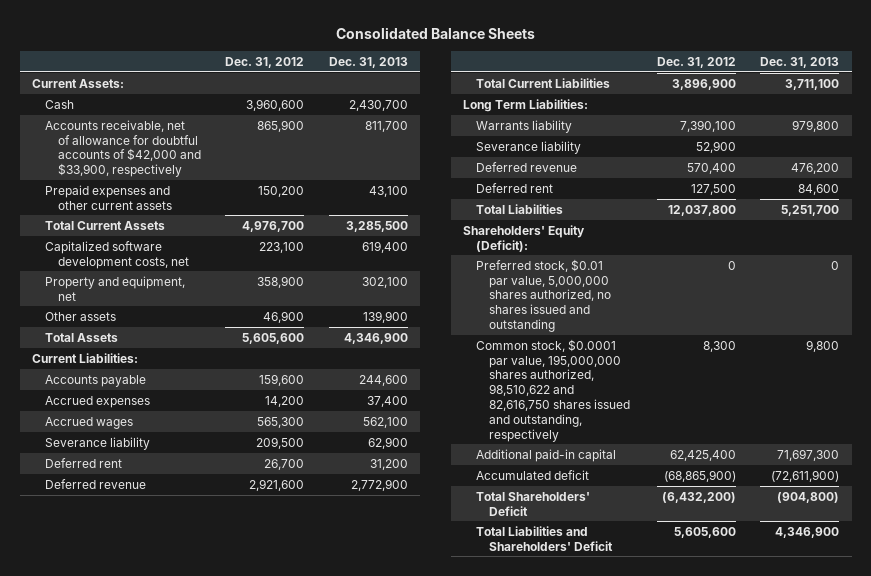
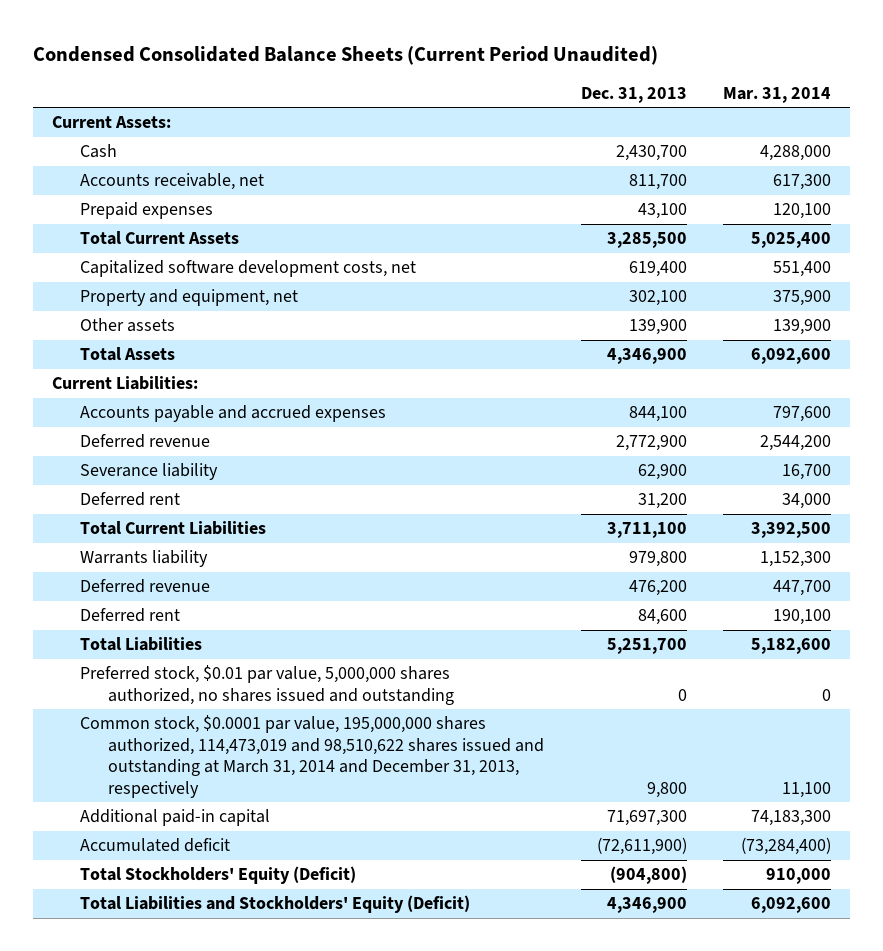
- Consolidated Balance Sheets
+ Condensed Consolidated Balance Sheets (Current Period Unaudited)
- | Dec. 31, 2012 | Dec. 31, 2013
+ | Dec. 31, 2013 | Mar. 31, 2014
- Accounts receivable, net of allowance for doubtful accounts of $42,000 and $33,900, respectively | 865,900 | 811,700
- Prepaid expenses and other current assets | 150,200 | 43,100
+ Accounts receivable, net | 811,700 | 617,300
+ Prepaid expenses | 43,100 | 120,100
- Accounts payable | 159,600 | 244,600
- Accrued expenses | 14,200 | 37,400
- Accrued wages | 565,300 | 562,100
+ Accounts payable and accrued expenses | 844,100 | 797,600
moved up: Deferred revenue | 2,772,900 | 2,544,200
- Long Term Liabilities:
- Severance liability | 52,900 |
- Shareholders' Equity (Deficit):
- Common stock, $0.0001 par value, 195,000,000 shares authorized, 98,510,622 and 82,616,750 shares issued and outstanding, respectively | 8,300 | 9,800
+ Common stock, $0.0001 par value, 195,000,000 shares authorized, 114,473,019 and 98,510,622 shares issued and outstanding at March 31, 2014 and December 31, 2013, respectively | 9,800 | 11,100
- Total Shareholders' Deficit | (6,432,200) | (904,800)
- Total Liabilities and Shareholders' Deficit | 5,605,600 | 4,346,900
+ Total Stockholders' Equity (Deficit) | (904,800) | 910,000
+ Total Liabilities and Stockholders' Equity (Deficit) | 4,346,900 | 6,092,600

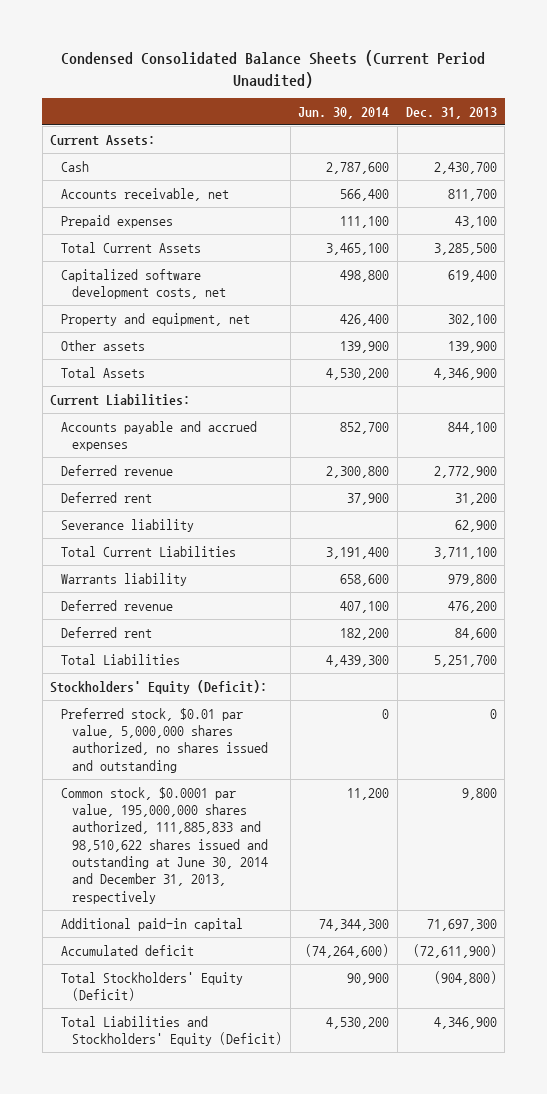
- | Dec. 31, 2013 | Mar. 31, 2014
+ | Jun. 30, 2014 | Dec. 31, 2013
moved down: Severance liability | | 62,900
+ Stockholders' Equity (Deficit):
- Common stock, $0.0001 par value, 195,000,000 shares authorized, 114,473,019 and 98,510,622 shares issued and outstanding at March 31, 2014 and December 31, 2013, respectively | 9,800 | 11,100
+ Common stock, $0.0001 par value, 195,000,000 shares authorized, 111,885,833 and 98,510,622 shares issued and outstanding at June 30, 2014 and December 31, 2013, respectively | 11,200 | 9,800

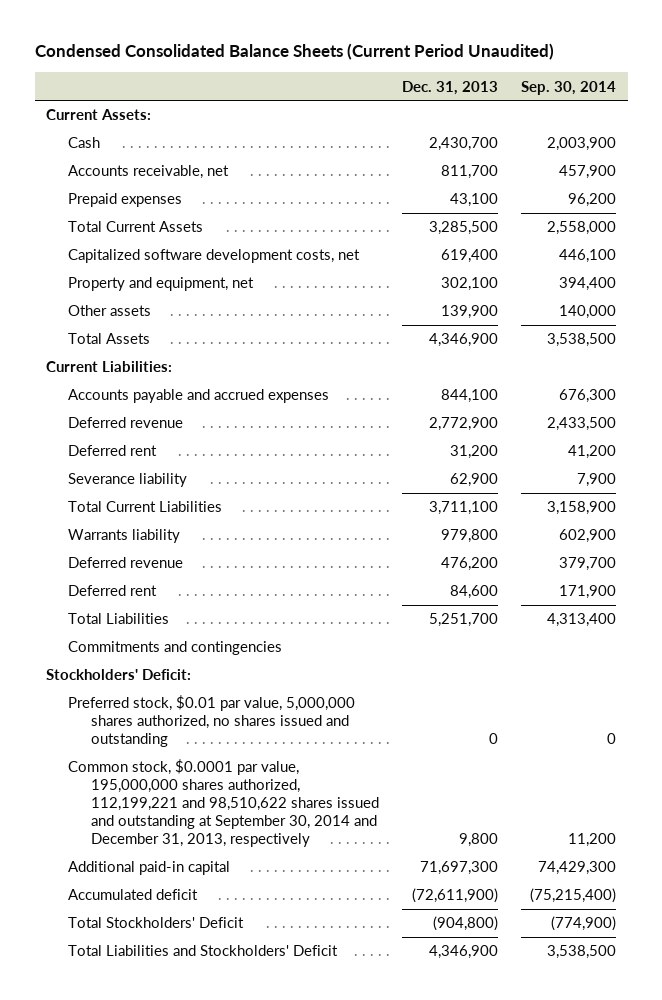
- | Jun. 30, 2014 | Dec. 31, 2013
+ | Dec. 31, 2013 | Sep. 30, 2014
- Stockholders' Equity (Deficit):
+ Commitments and contingencies
+ Stockholders' Deficit:
- Common stock, $0.0001 par value, 195,000,000 shares authorized, 111,885,833 and 98,510,622 shares issued and outstanding at June 30, 2014 and December 31, 2013, respectively | 11,200 | 9,800
+ Common stock, $0.0001 par value, 195,000,000 shares authorized, 112,199,221 and 98,510,622 shares issued and outstanding at September 30, 2014 and December 31, 2013, respectively | 9,800 | 11,200
- Total Stockholders' Equity (Deficit) | 90,900 | (904,800)
- Total Liabilities and Stockholders' Equity (Deficit) | 4,530,200 | 4,346,900
+ Total Stockholders' Deficit | (904,800) | (774,900)
+ Total Liabilities and Stockholders' Deficit | 4,346,900 | 3,538,500

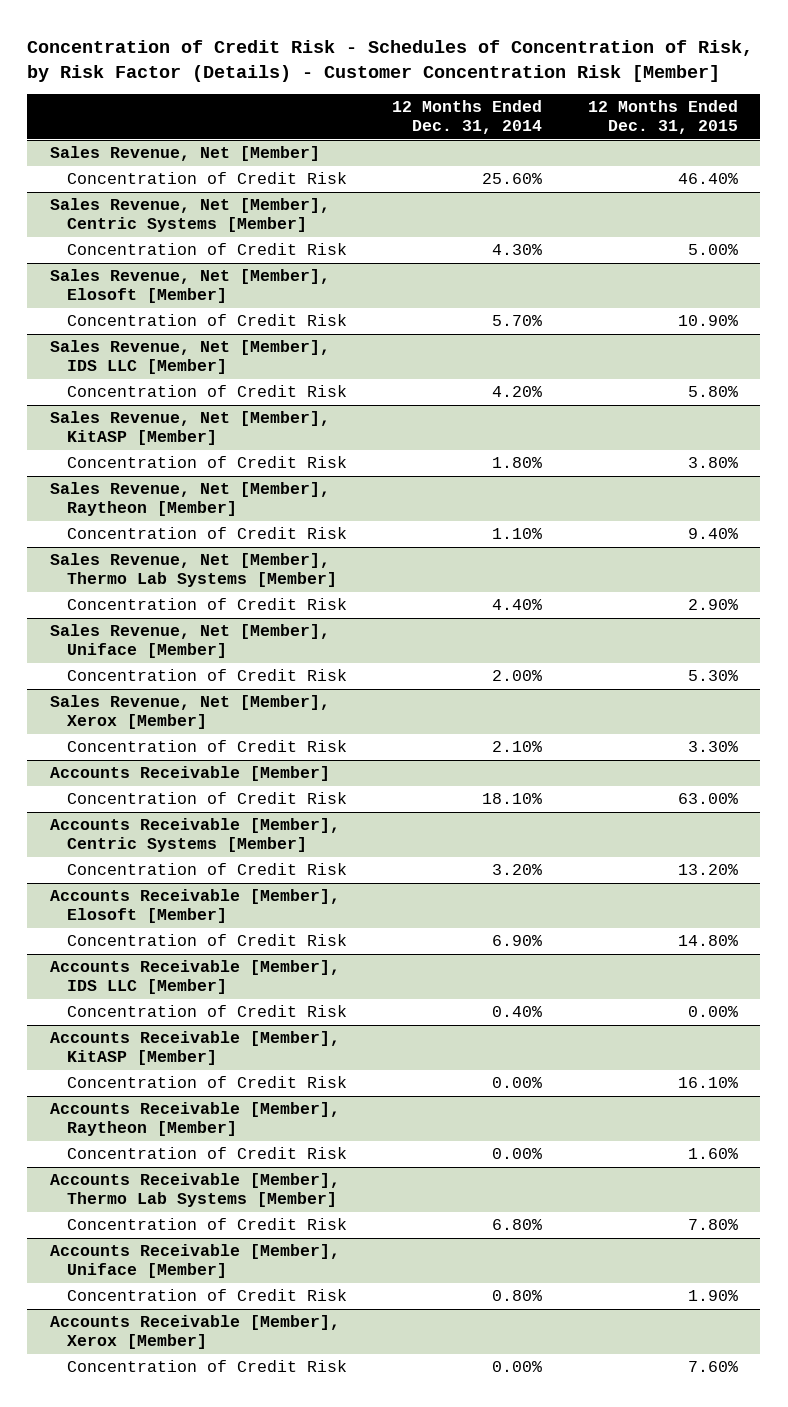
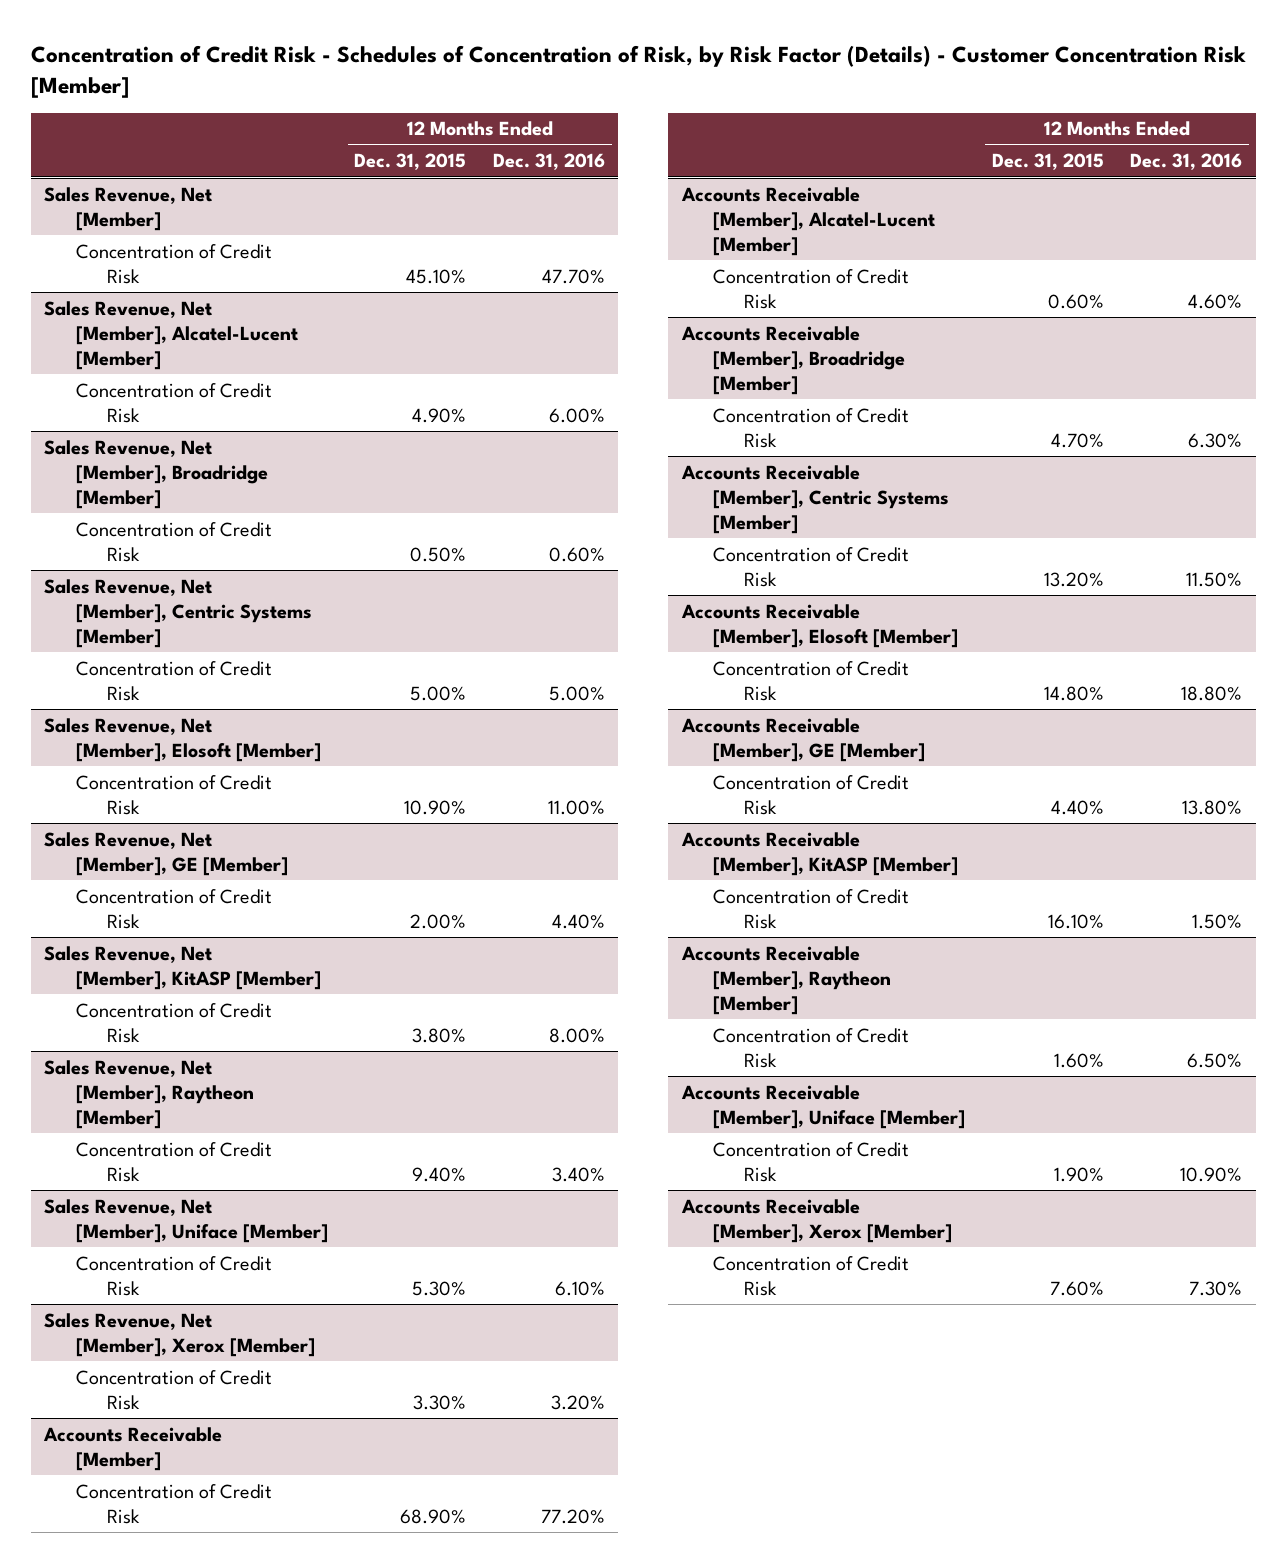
- | 12 Months Ended Dec. 31, 2014 | 12 Months Ended Dec. 31, 2015
+ | 12 Months Ended Dec. 31, 2015 | 12 Months Ended Dec. 31, 2016
@ Sales Revenue, Net [Member]
- Concentration of Credit Risk | 25.60% | 46.40%
+ Concentration of Credit Risk | 45.10% | 47.70%
+ Sales Revenue, Net [Member], Alcatel-Lucent [Member]
+ Concentration of Credit Risk | 4.90% | 6.00%
+ Sales Revenue, Net [Member], Broadridge [Member]
+ Concentration of Credit Risk | 0.50% | 0.60%
- Sales Revenue, Net [Member], IDS LLC [Member]
- Concentration of Credit Risk | 4.20% | 5.80%
+ Sales Revenue, Net [Member], GE [Member]
+ Concentration of Credit Risk | 2.00% | 4.40%
- Sales Revenue, Net [Member], Thermo Lab Systems [Member]
- Concentration of Credit Risk | 4.40% | 2.90%
@ Accounts Receivable [Member]
- Concentration of Credit Risk | 18.10% | 63.00%
+ Concentration of Credit Risk | 68.90% | 77.20%
+ Accounts Receivable [Member], Alcatel-Lucent [Member]
+ Concentration of Credit Risk | 0.60% | 4.60%
+ Accounts Receivable [Member], Broadridge [Member]
+ Concentration of Credit Risk | 4.70% | 6.30%
- Accounts Receivable [Member], IDS LLC [Member]
- Concentration of Credit Risk | 0.40% | 0.00%
+ Accounts Receivable [Member], GE [Member]
+ Concentration of Credit Risk | 4.40% | 13.80%
- Accounts Receivable [Member], Thermo Lab Systems [Member]
- Concentration of Credit Risk | 6.80% | 7.80%

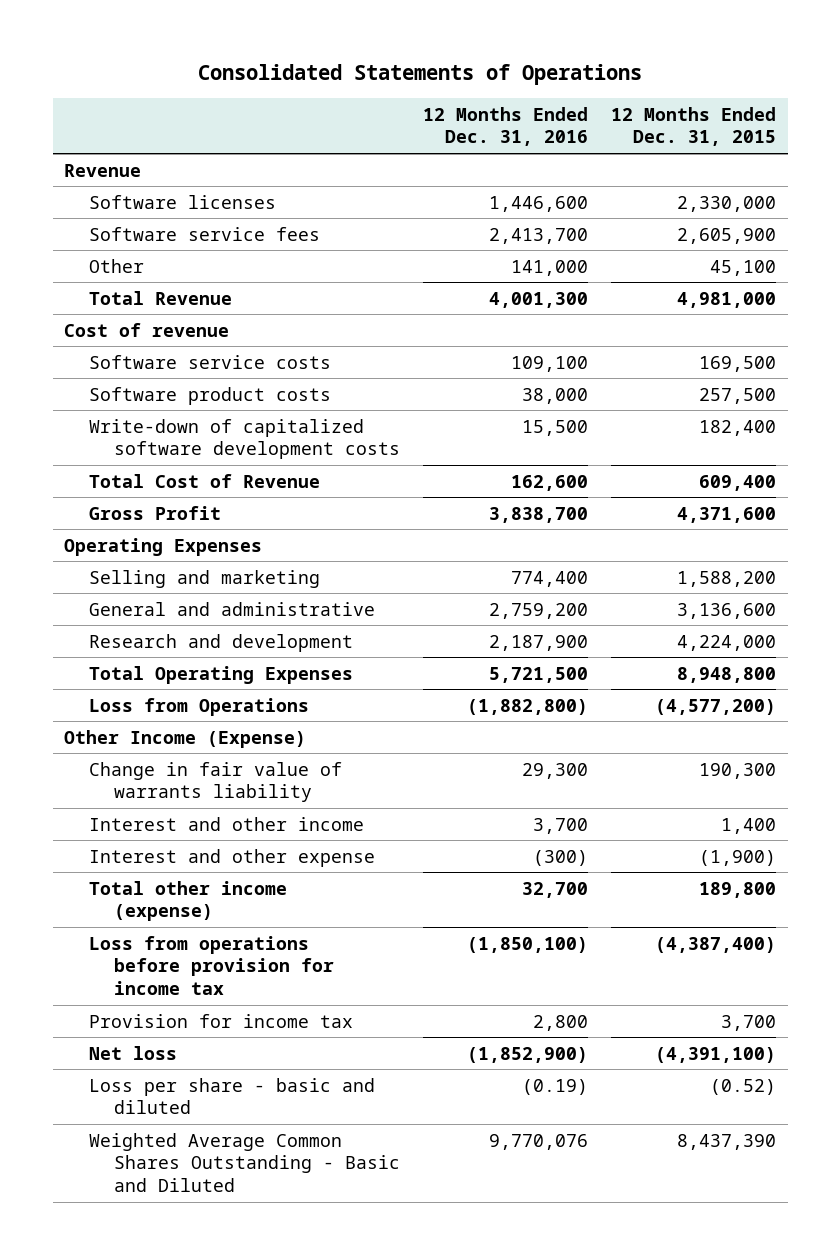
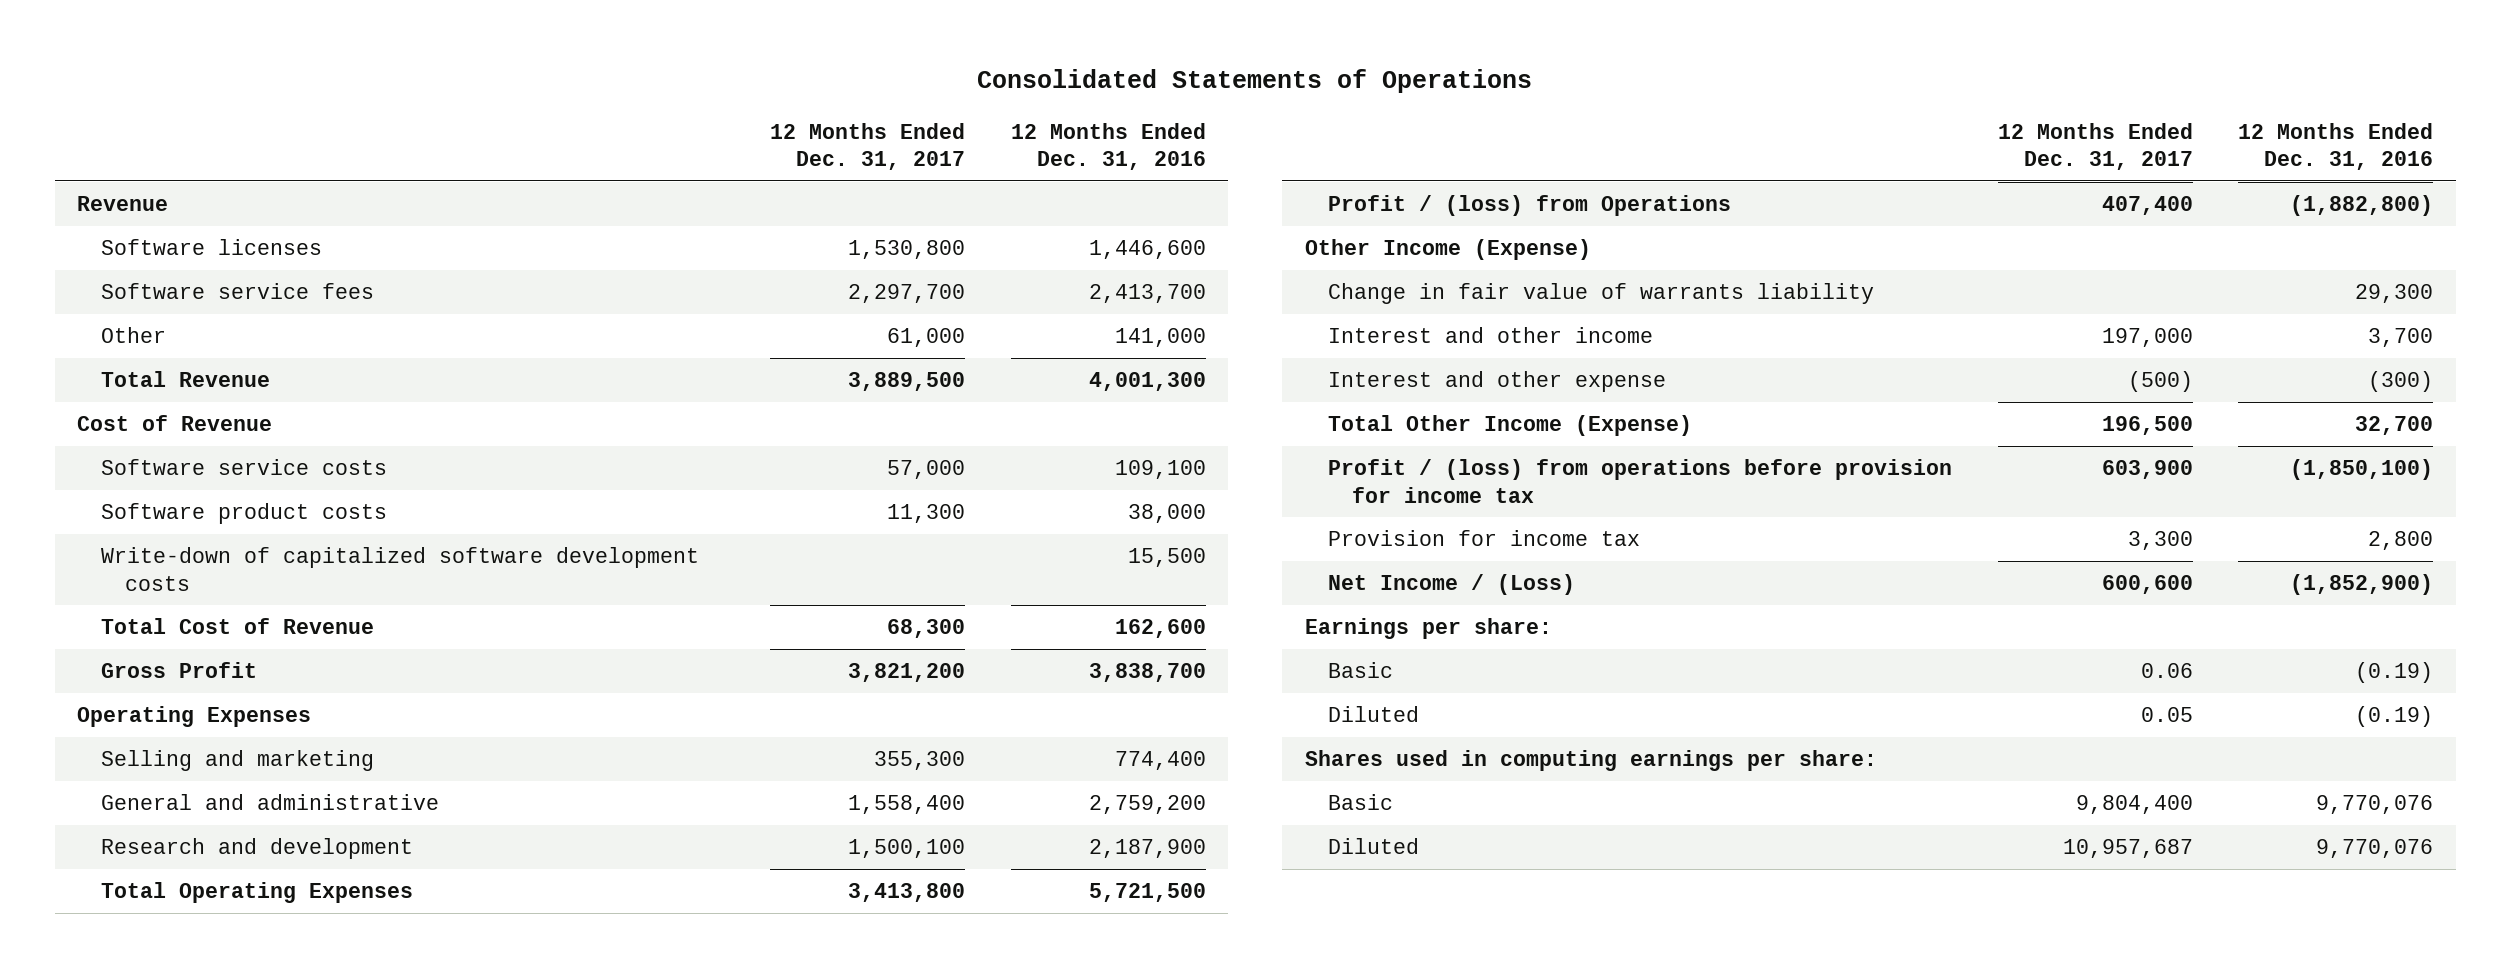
- | 12 Months Ended Dec. 31, 2016 | 12 Months Ended Dec. 31, 2015
+ | 12 Months Ended Dec. 31, 2017 | 12 Months Ended Dec. 31, 2016
- Cost of revenue
+ Cost of Revenue
- Loss from Operations | (1,882,800) | (4,577,200)
+ Profit / (loss) from Operations | 407,400 | (1,882,800)
- Total other income (expense) | 32,700 | 189,800
- Loss from operations before provision for income tax | (1,850,100) | (4,387,400)
+ Total Other Income (Expense) | 196,500 | 32,700
+ Profit / (loss) from operations before provision for income tax | 603,900 | (1,850,100)
- Net loss | (1,852,900) | (4,391,100)
- Loss per share - basic and diluted | (0.19) | (0.52)
- Weighted Average Common Shares Outstanding - Basic and Diluted | 9,770,076 | 8,437,390
+ Net Income / (Loss) | 600,600 | (1,852,900)
+ Earnings per share:
+ Basic | 0.06 | (0.19)
+ Diluted | 0.05 | (0.19)
+ Shares used in computing earnings per share:
+ Basic | 9,804,400 | 9,770,076
+ Diluted | 10,957,687 | 9,770,076

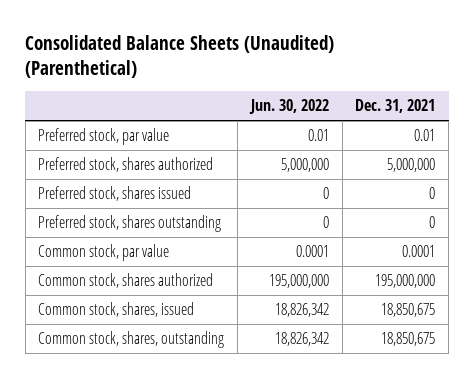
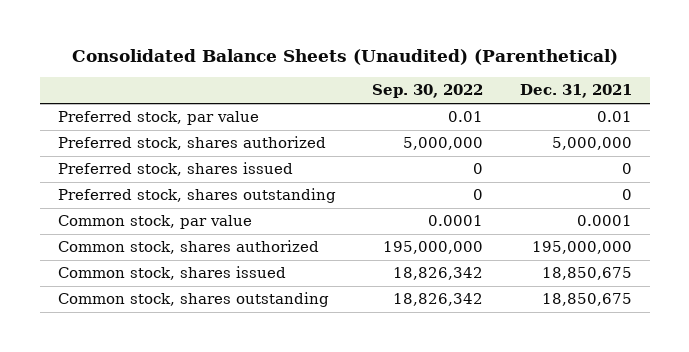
- | Jun. 30, 2022 | Dec. 31, 2021
+ | Sep. 30, 2022 | Dec. 31, 2021
- Common stock, shares, issued | 18,826,342 | 18,850,675
- Common stock, shares, outstanding | 18,826,342 | 18,850,675
+ Common stock, shares issued | 18,826,342 | 18,850,675
+ Common stock, shares outstanding | 18,826,342 | 18,850,675

